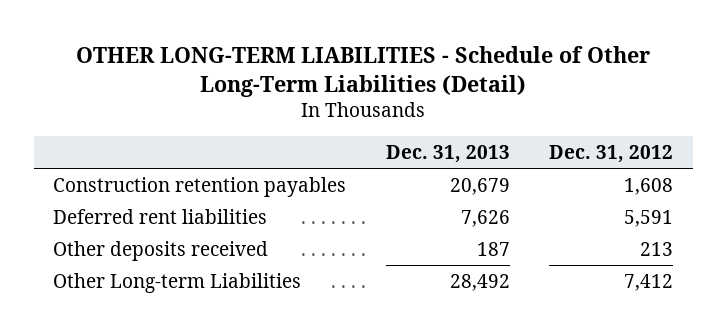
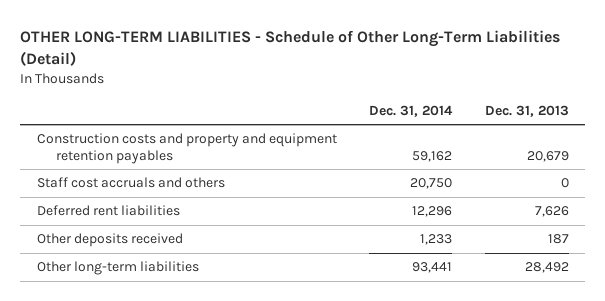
- | Dec. 31, 2013 | Dec. 31, 2012
+ | Dec. 31, 2014 | Dec. 31, 2013
- Construction retention payables | 20,679 | 1,608
+ Construction costs and property and equipment retention payables | 59,162 | 20,679
+ Staff cost accruals and others | 20,750 | 0
- Other Long-term Liabilities | 28,492 | 7,412
+ Other long-term liabilities | 93,441 | 28,492

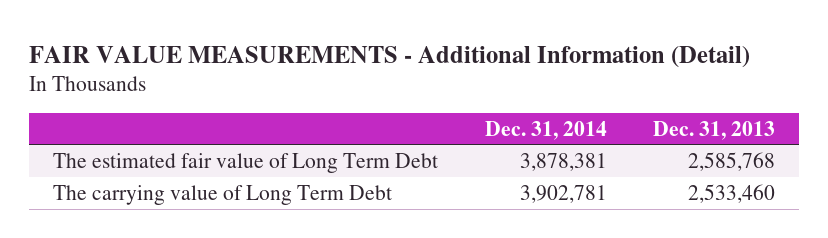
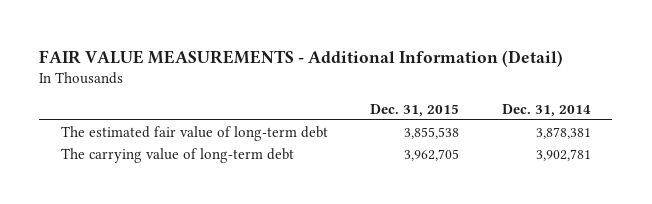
- | Dec. 31, 2014 | Dec. 31, 2013
+ | Dec. 31, 2015 | Dec. 31, 2014
- The estimated fair value of Long Term Debt | 3,878,381 | 2,585,768
- The carrying value of Long Term Debt | 3,902,781 | 2,533,460
+ The estimated fair value of long-term debt | 3,855,538 | 3,878,381
+ The carrying value of long-term debt | 3,962,705 | 3,902,781

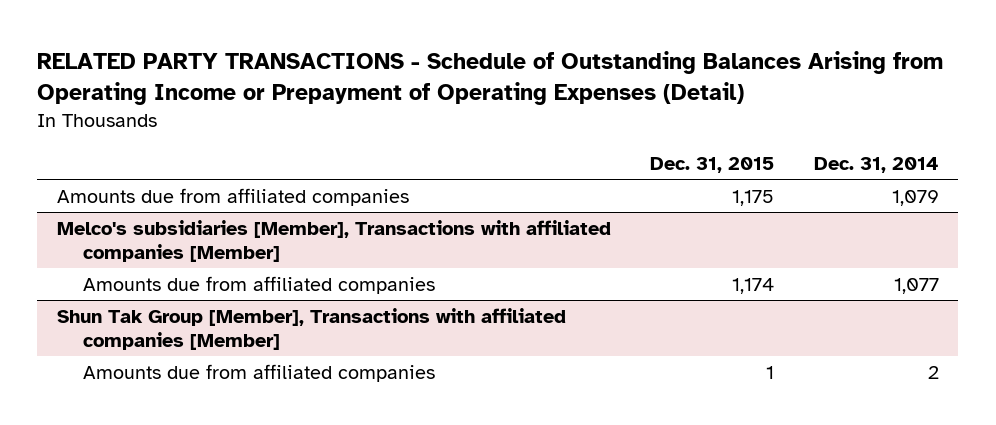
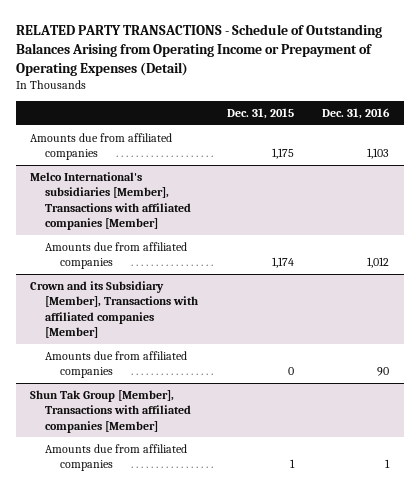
- | Dec. 31, 2015 | Dec. 31, 2014
+ | Dec. 31, 2015 | Dec. 31, 2016
- Melco's subsidiaries [Member], Transactions with affiliated companies [Member]
+ Melco International's subsidiaries [Member], Transactions with affiliated companies [Member]
+ Crown and its Subsidiary [Member], Transactions with affiliated companies [Member]
+ Amounts due from affiliated companies | 0 | 90

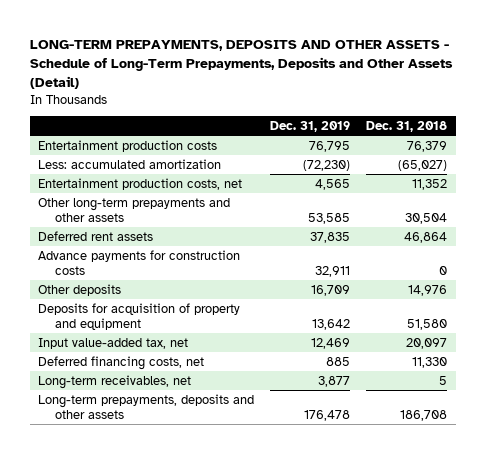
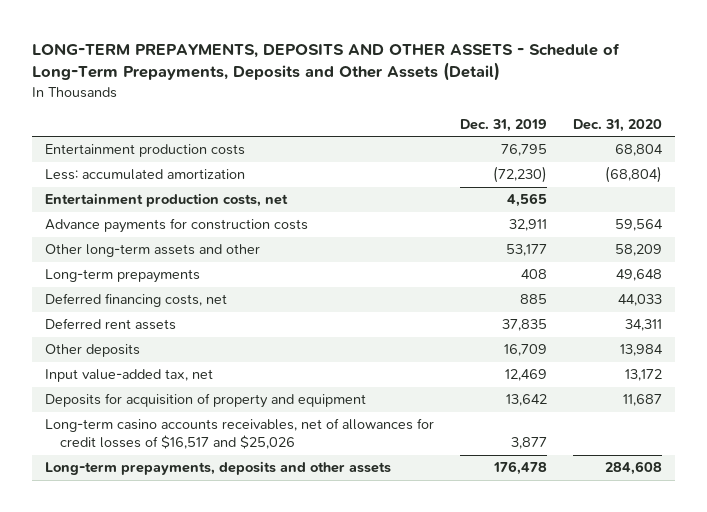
- | Dec. 31, 2019 | Dec. 31, 2018
+ | Dec. 31, 2019 | Dec. 31, 2020
- Other long-term prepayments and other assets | 53,585 | 30,504
+ Other long-term assets and other | 53,177 | 58,209
+ Long-term prepayments | 408 | 49,648
moved up: Deferred financing costs, net | 885 | 44,033
moved down: Deferred rent assets | 37,835 | 34,311
- Long-term receivables, net | 3,877 | 5
moved down: Deposits for acquisition of property and equipment | 13,642 | 11,687
+ Long-term casino accounts receivables, net of allowances for credit losses of $16,517 and $25,026 | 3,877 |

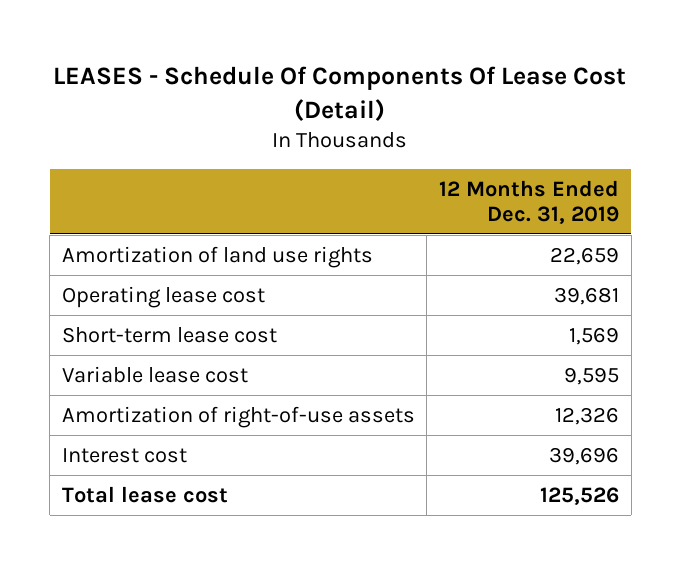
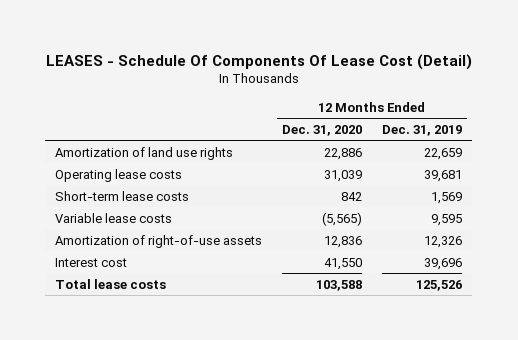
- | 12 Months Ended Dec. 31, 2019
+ | 12 Months Ended Dec. 31, 2020 | 12 Months Ended Dec. 31, 2019
- Operating lease cost | 39,681
- Short-term lease cost | 1,569
- Variable lease cost | 9,595
+ Operating lease costs | 31,039 | 39,681
+ Short-term lease costs | 842 | 1,569
+ Variable lease costs | (5,565) | 9,595
- Total lease cost | 125,526
+ Total lease costs | 103,588 | 125,526

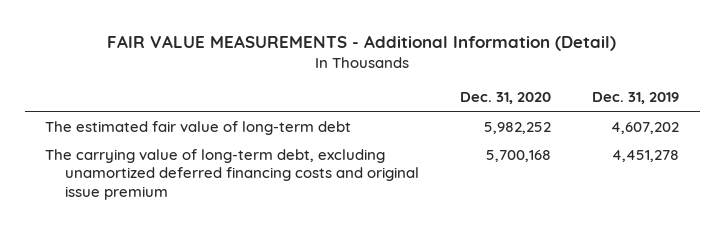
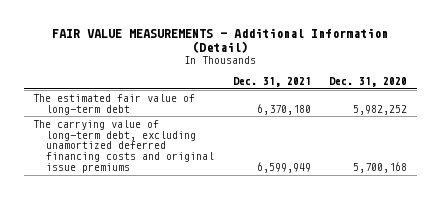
- | Dec. 31, 2020 | Dec. 31, 2019
+ | Dec. 31, 2021 | Dec. 31, 2020
- The carrying value of long-term debt, excluding unamortized deferred financing costs and original issue premium | 5,700,168 | 4,451,278
+ The carrying value of long-term debt, excluding unamortized deferred financing costs and original issue premiums | 6,599,949 | 5,700,168

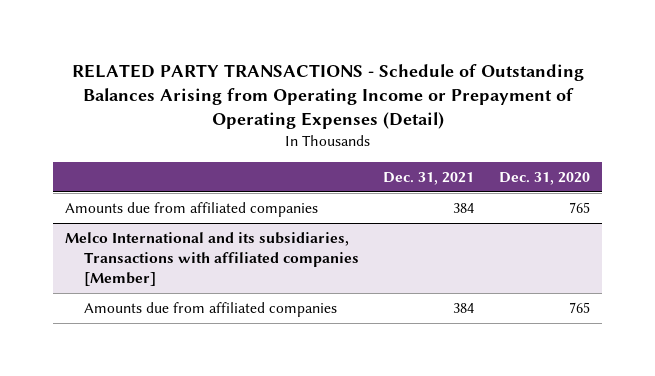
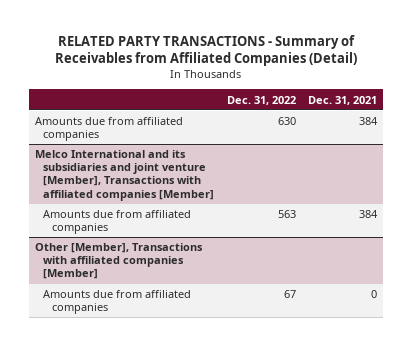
- RELATED PARTY TRANSACTIONS - Schedule of Outstanding Balances Arising from Operating Income or Prepayment of Operating Expenses (Detail)
+ RELATED PARTY TRANSACTIONS - Summary of Receivables from Affiliated Companies (Detail)
- | Dec. 31, 2021 | Dec. 31, 2020
+ | Dec. 31, 2022 | Dec. 31, 2021
- Melco International and its subsidiaries, Transactions with affiliated companies [Member]
+ Melco International and its subsidiaries and joint venture [Member], Transactions with affiliated companies [Member]
+ Other [Member], Transactions with affiliated companies [Member]
+ Amounts due from affiliated companies | 67 | 0

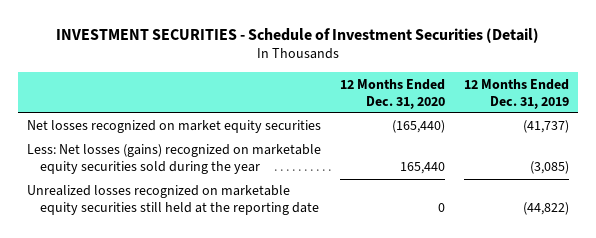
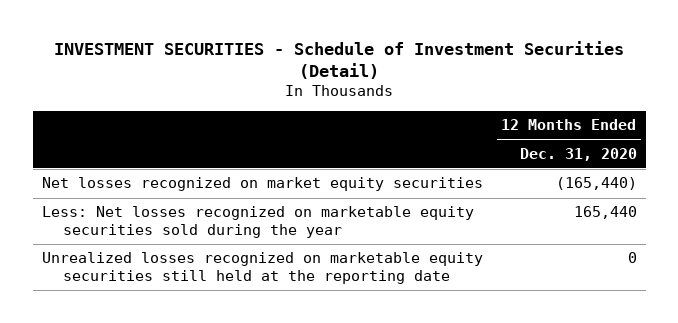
- | 12 Months Ended Dec. 31, 2020 | 12 Months Ended Dec. 31, 2019
+ | 12 Months Ended Dec. 31, 2020
- Less: Net losses (gains) recognized on marketable equity securities sold during the year | 165,440 | (3,085)
+ Less: Net losses recognized on marketable equity securities sold during the year | 165,440

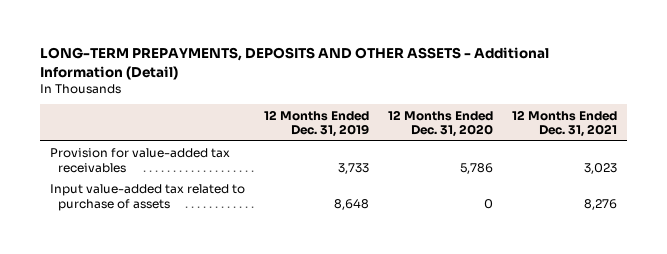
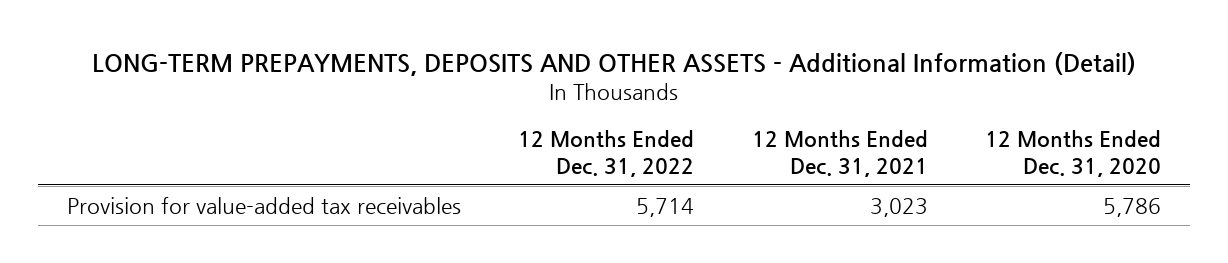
- | 12 Months Ended Dec. 31, 2019 | 12 Months Ended Dec. 31, 2020 | 12 Months Ended Dec. 31, 2021
+ | 12 Months Ended Dec. 31, 2022 | 12 Months Ended Dec. 31, 2021 | 12 Months Ended Dec. 31, 2020
- Input value-added tax related to purchase of assets | 8,648 | 0 | 8,276

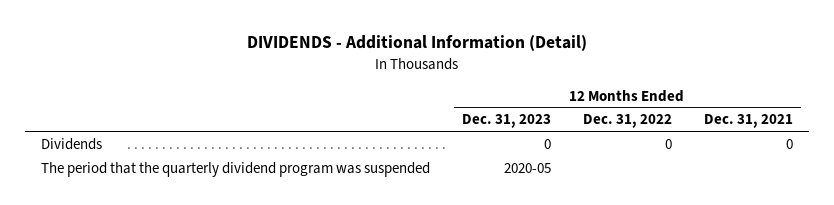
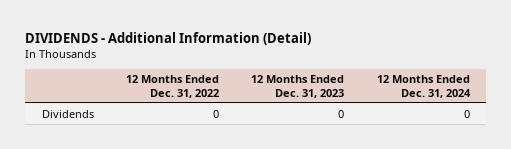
- | 12 Months Ended Dec. 31, 2023 | 12 Months Ended Dec. 31, 2022 | 12 Months Ended Dec. 31, 2021
+ | 12 Months Ended Dec. 31, 2022 | 12 Months Ended Dec. 31, 2023 | 12 Months Ended Dec. 31, 2024
- The period that the quarterly dividend program was suspended | 2020-05 | |

